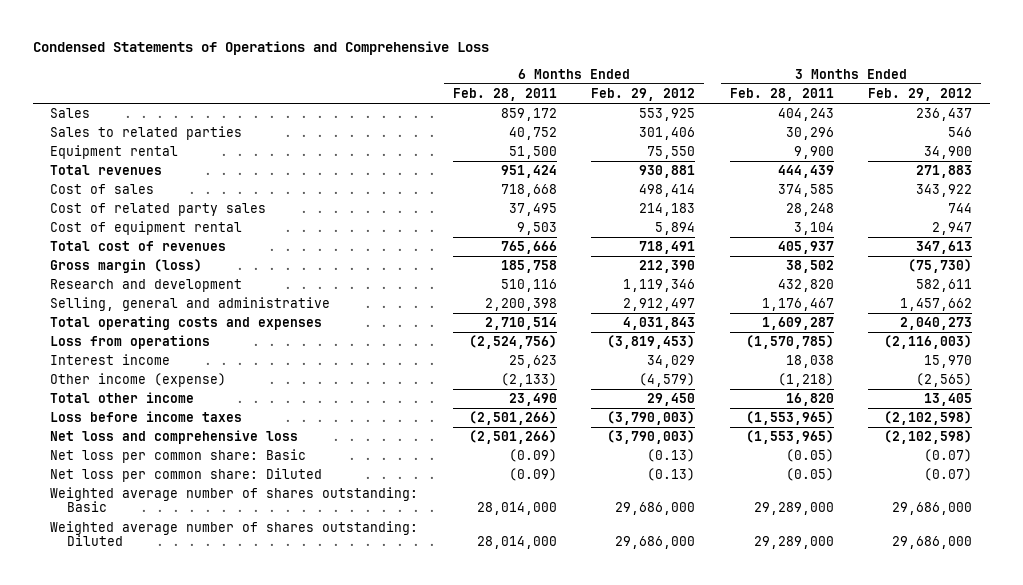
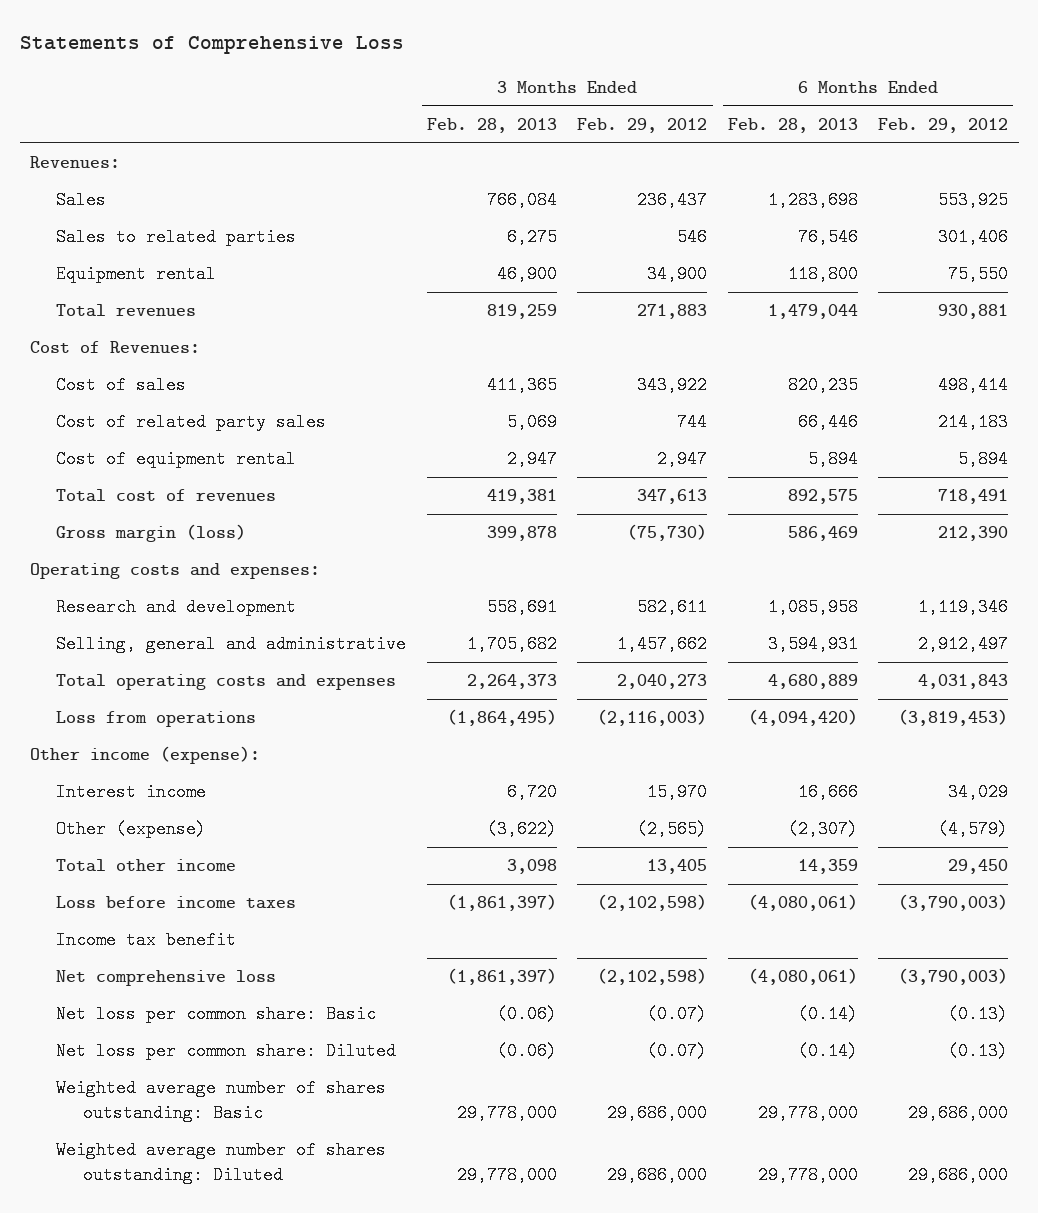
- Condensed Statements of Operations and Comprehensive Loss
+ Statements of Comprehensive Loss
- | 6 Months Ended Feb. 28, 2011 | 6 Months Ended Feb. 29, 2012 | 3 Months Ended Feb. 28, 2011 | 3 Months Ended Feb. 29, 2012
+ | 3 Months Ended Feb. 28, 2013 | 3 Months Ended Feb. 29, 2012 | 6 Months Ended Feb. 28, 2013 | 6 Months Ended Feb. 29, 2012
+ Revenues:
+ Cost of Revenues:
+ Operating costs and expenses:
+ Other income (expense):
- Other income (expense) | (2,133) | (4,579) | (1,218) | (2,565)
+ Other (expense) | (3,622) | (2,565) | (2,307) | (4,579)
- Net loss and comprehensive loss | (2,501,266) | (3,790,003) | (1,553,965) | (2,102,598)
+ Income tax benefit
+ Net comprehensive loss | (1,861,397) | (2,102,598) | (4,080,061) | (3,790,003)

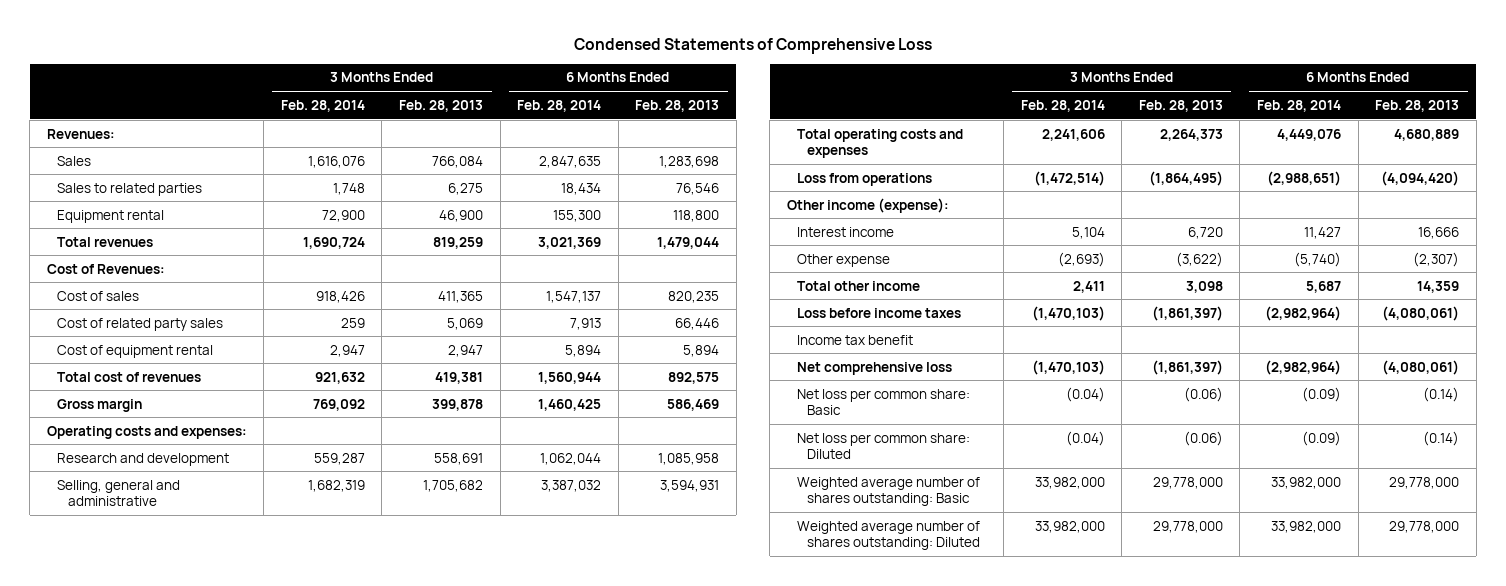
- Statements of Comprehensive Loss
+ Condensed Statements of Comprehensive Loss
- | 3 Months Ended Feb. 28, 2013 | 3 Months Ended Feb. 29, 2012 | 6 Months Ended Feb. 28, 2013 | 6 Months Ended Feb. 29, 2012
+ | 3 Months Ended Feb. 28, 2014 | 3 Months Ended Feb. 28, 2013 | 6 Months Ended Feb. 28, 2014 | 6 Months Ended Feb. 28, 2013
- Gross margin (loss) | 399,878 | (75,730) | 586,469 | 212,390
+ Gross margin | 769,092 | 399,878 | 1,460,425 | 586,469
- Other (expense) | (3,622) | (2,565) | (2,307) | (4,579)
+ Other expense | (2,693) | (3,622) | (5,740) | (2,307)

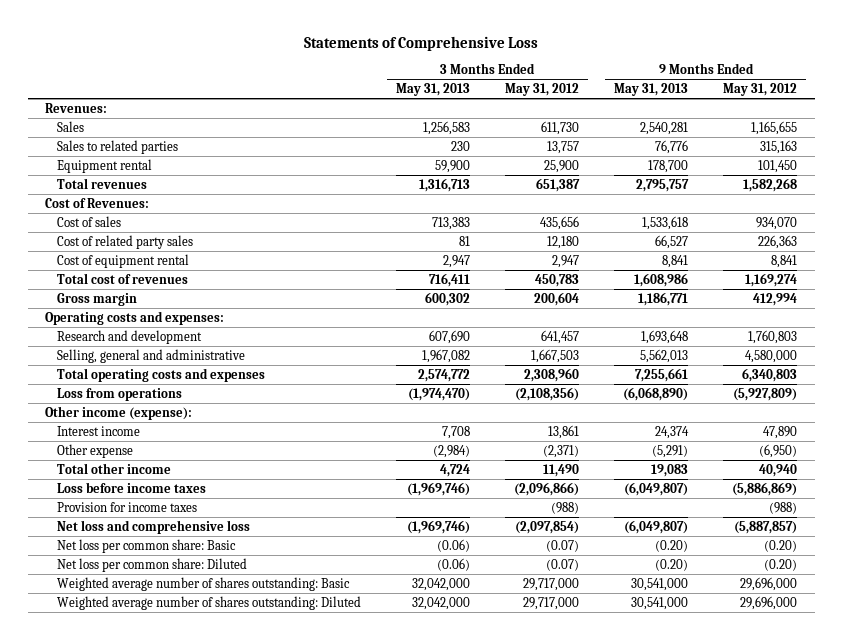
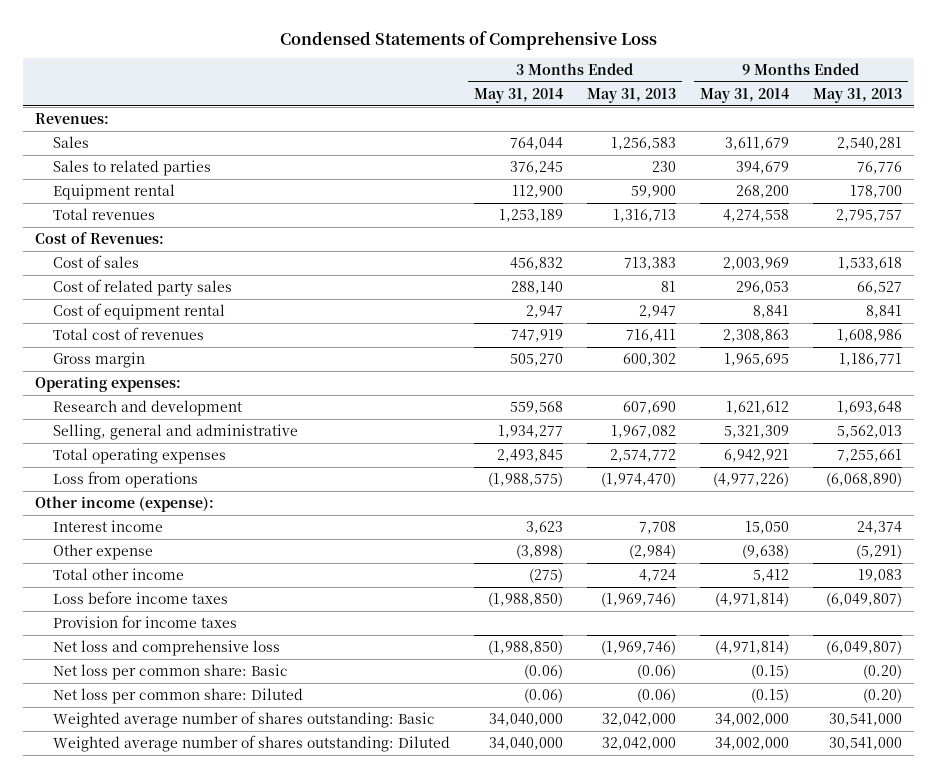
- Statements of Comprehensive Loss
+ Condensed Statements of Comprehensive Loss
- | 3 Months Ended May 31, 2013 | 3 Months Ended May 31, 2012 | 9 Months Ended May 31, 2013 | 9 Months Ended May 31, 2012
+ | 3 Months Ended May 31, 2014 | 3 Months Ended May 31, 2013 | 9 Months Ended May 31, 2014 | 9 Months Ended May 31, 2013
- Operating costs and expenses:
+ Operating expenses:
- Total operating costs and expenses | 2,574,772 | 2,308,960 | 7,255,661 | 6,340,803
+ Total operating expenses | 2,493,845 | 2,574,772 | 6,942,921 | 7,255,661

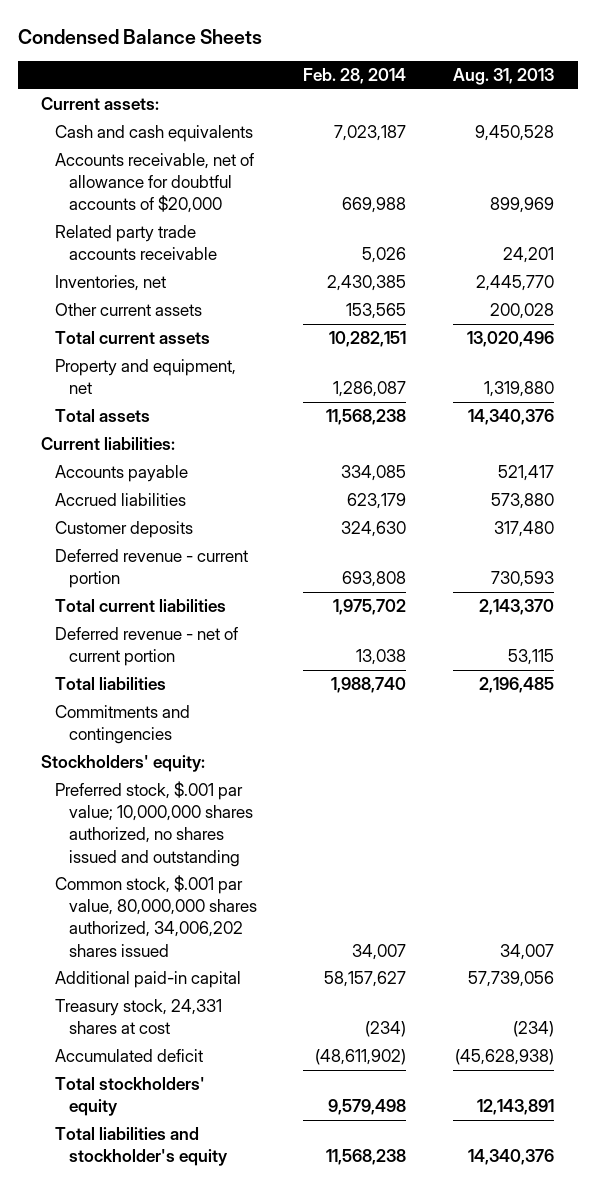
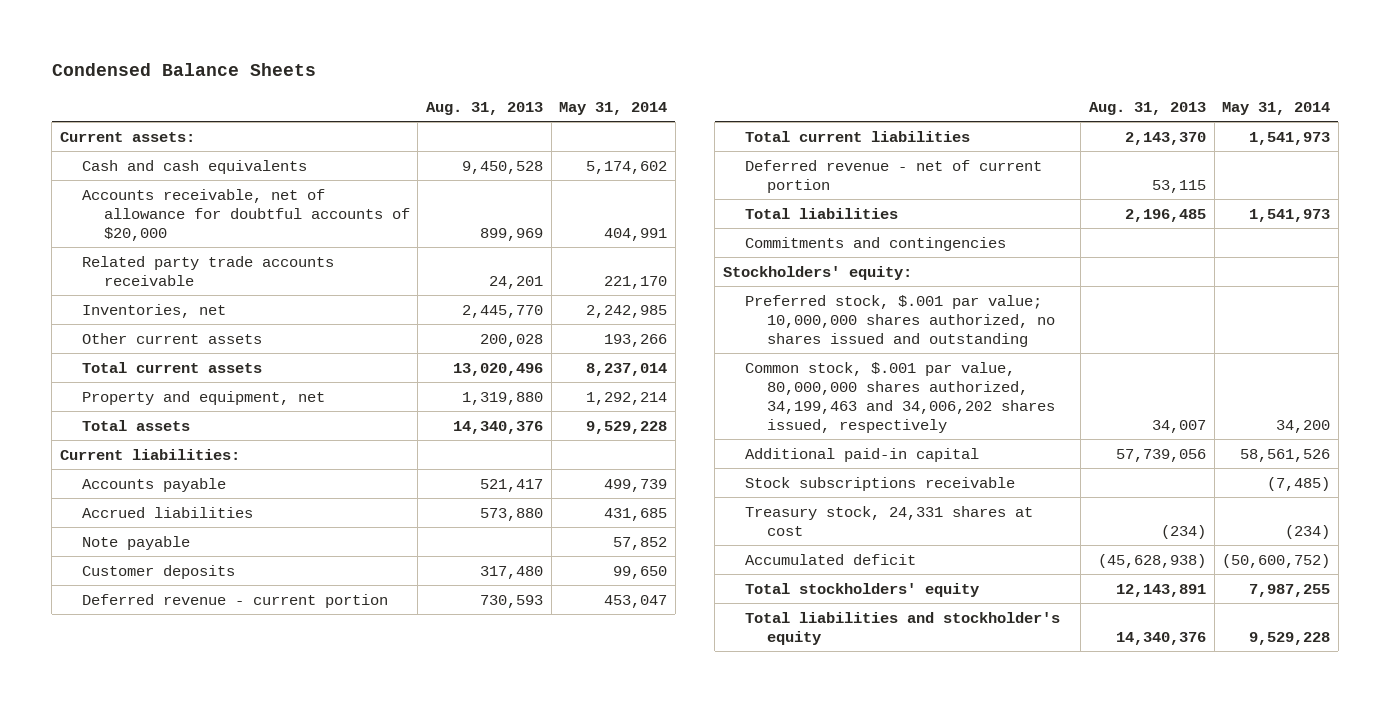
- | Feb. 28, 2014 | Aug. 31, 2013
+ | Aug. 31, 2013 | May 31, 2014
+ Note payable | | 57,852
- Common stock, $.001 par value, 80,000,000 shares authorized, 34,006,202 shares issued | 34,007 | 34,007
+ Common stock, $.001 par value, 80,000,000 shares authorized, 34,199,463 and 34,006,202 shares issued, respectively | 34,007 | 34,200
+ Stock subscriptions receivable | | (7,485)

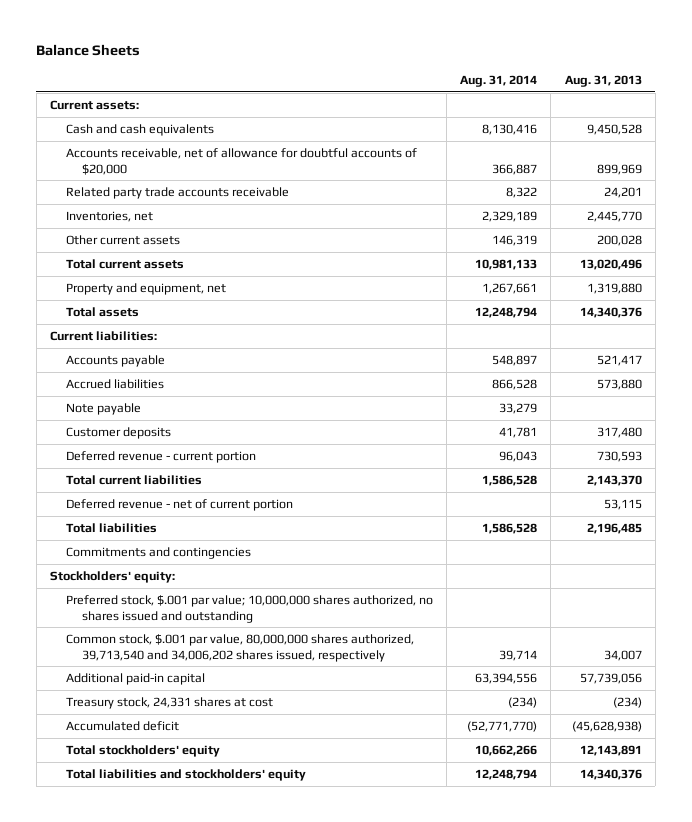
- Condensed Balance Sheets
+ Balance Sheets
- | Aug. 31, 2013 | May 31, 2014
+ | Aug. 31, 2014 | Aug. 31, 2013
- Common stock, $.001 par value, 80,000,000 shares authorized, 34,199,463 and 34,006,202 shares issued, respectively | 34,007 | 34,200
+ Common stock, $.001 par value, 80,000,000 shares authorized, 39,713,540 and 34,006,202 shares issued, respectively | 39,714 | 34,007
- Stock subscriptions receivable | | (7,485)
- Total liabilities and stockholder's equity | 14,340,376 | 9,529,228
+ Total liabilities and stockholders' equity | 12,248,794 | 14,340,376

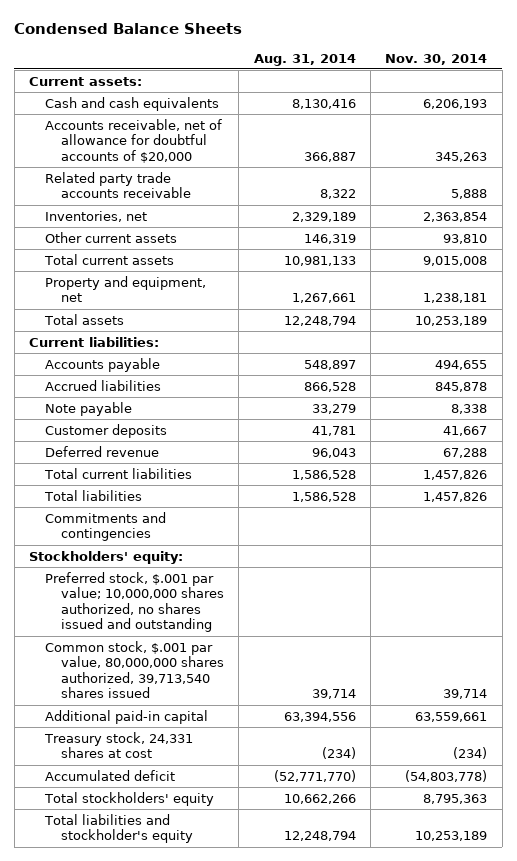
- Balance Sheets
+ Condensed Balance Sheets
- | Aug. 31, 2014 | Aug. 31, 2013
+ | Aug. 31, 2014 | Nov. 30, 2014
- Deferred revenue - current portion | 96,043 | 730,593
+ Deferred revenue | 96,043 | 67,288
- Deferred revenue - net of current portion | | 53,115
- Common stock, $.001 par value, 80,000,000 shares authorized, 39,713,540 and 34,006,202 shares issued, respectively | 39,714 | 34,007
+ Common stock, $.001 par value, 80,000,000 shares authorized, 39,713,540 shares issued | 39,714 | 39,714
- Total liabilities and stockholders' equity | 12,248,794 | 14,340,376
+ Total liabilities and stockholder's equity | 12,248,794 | 10,253,189

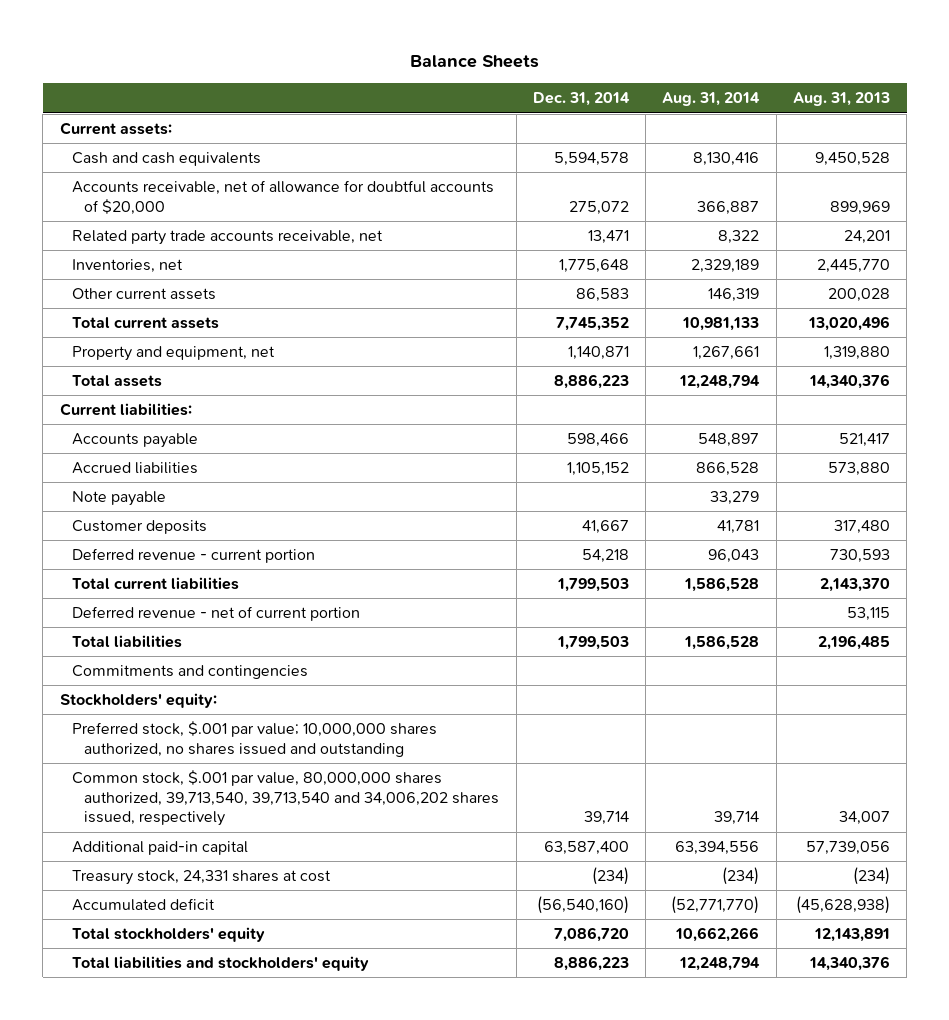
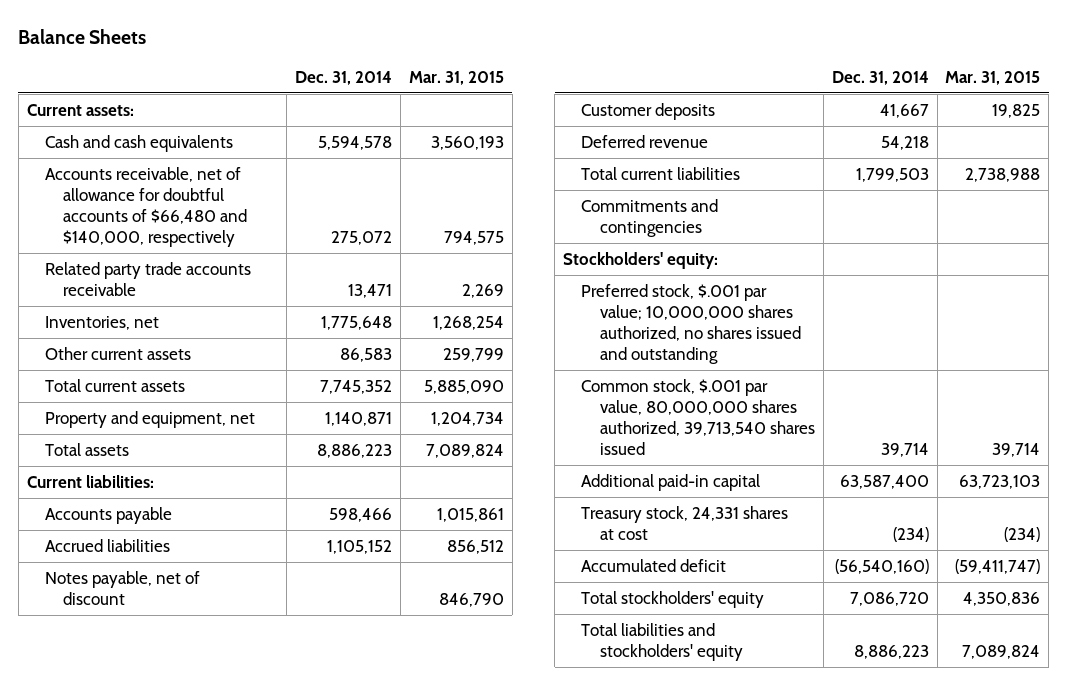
- | Dec. 31, 2014 | Aug. 31, 2014 | Aug. 31, 2013
+ | Dec. 31, 2014 | Mar. 31, 2015
- Accounts receivable, net of allowance for doubtful accounts of $20,000 | 275,072 | 366,887 | 899,969
- Related party trade accounts receivable, net | 13,471 | 8,322 | 24,201
+ Accounts receivable, net of allowance for doubtful accounts of $66,480 and $140,000, respectively | 275,072 | 794,575
+ Related party trade accounts receivable | 13,471 | 2,269
- Note payable | | 33,279 |
+ Notes payable, net of discount | | 846,790
- Deferred revenue - current portion | 54,218 | 96,043 | 730,593
+ Deferred revenue | 54,218 |
- Deferred revenue - net of current portion | | | 53,115
- Total liabilities | 1,799,503 | 1,586,528 | 2,196,485
- Common stock, $.001 par value, 80,000,000 shares authorized, 39,713,540, 39,713,540 and 34,006,202 shares issued, respectively | 39,714 | 39,714 | 34,007
+ Common stock, $.001 par value, 80,000,000 shares authorized, 39,713,540 shares issued | 39,714 | 39,714

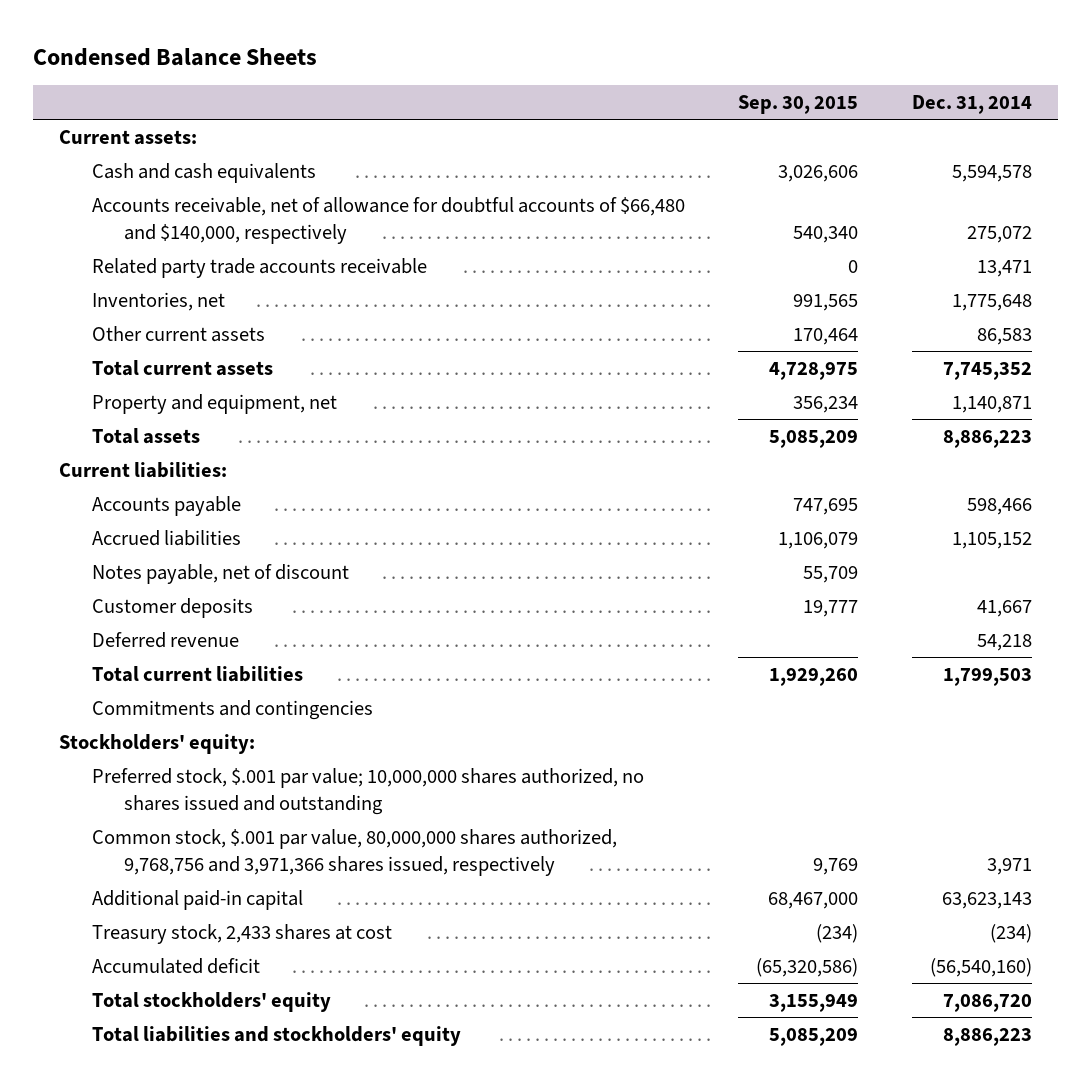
- Balance Sheets
+ Condensed Balance Sheets
- | Dec. 31, 2014 | Mar. 31, 2015
+ | Sep. 30, 2015 | Dec. 31, 2014
- Common stock, $.001 par value, 80,000,000 shares authorized, 39,713,540 shares issued | 39,714 | 39,714
- Additional paid-in capital | 63,587,400 | 63,723,103
- Treasury stock, 24,331 shares at cost | (234) | (234)
+ Common stock, $.001 par value, 80,000,000 shares authorized, 9,768,756 and 3,971,366 shares issued, respectively | 9,769 | 3,971
+ Additional paid-in capital | 68,467,000 | 63,623,143
+ Treasury stock, 2,433 shares at cost | (234) | (234)

